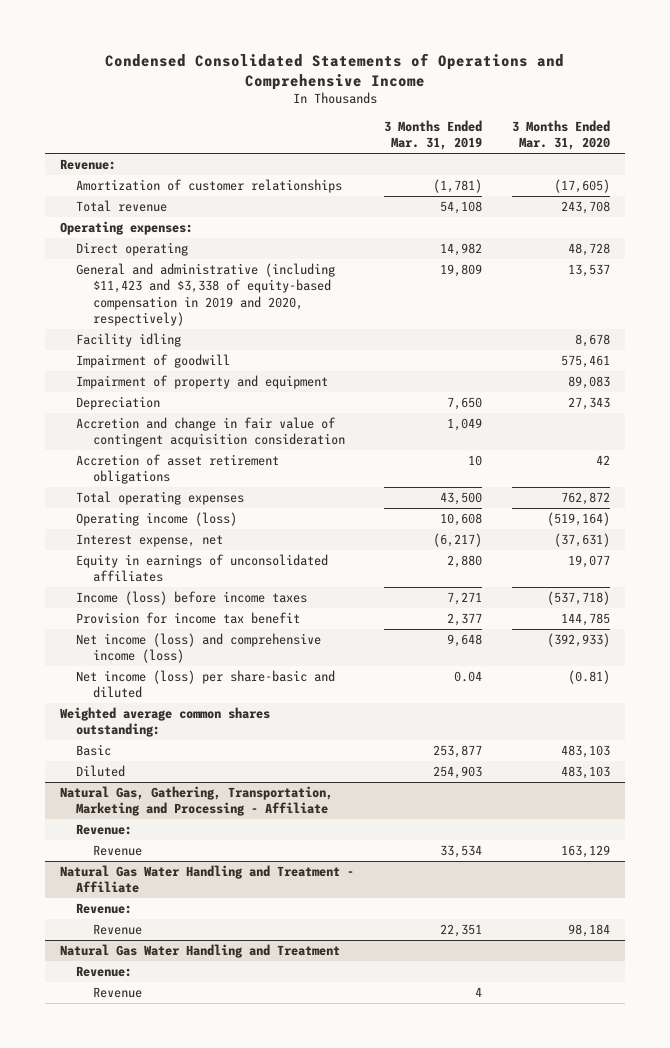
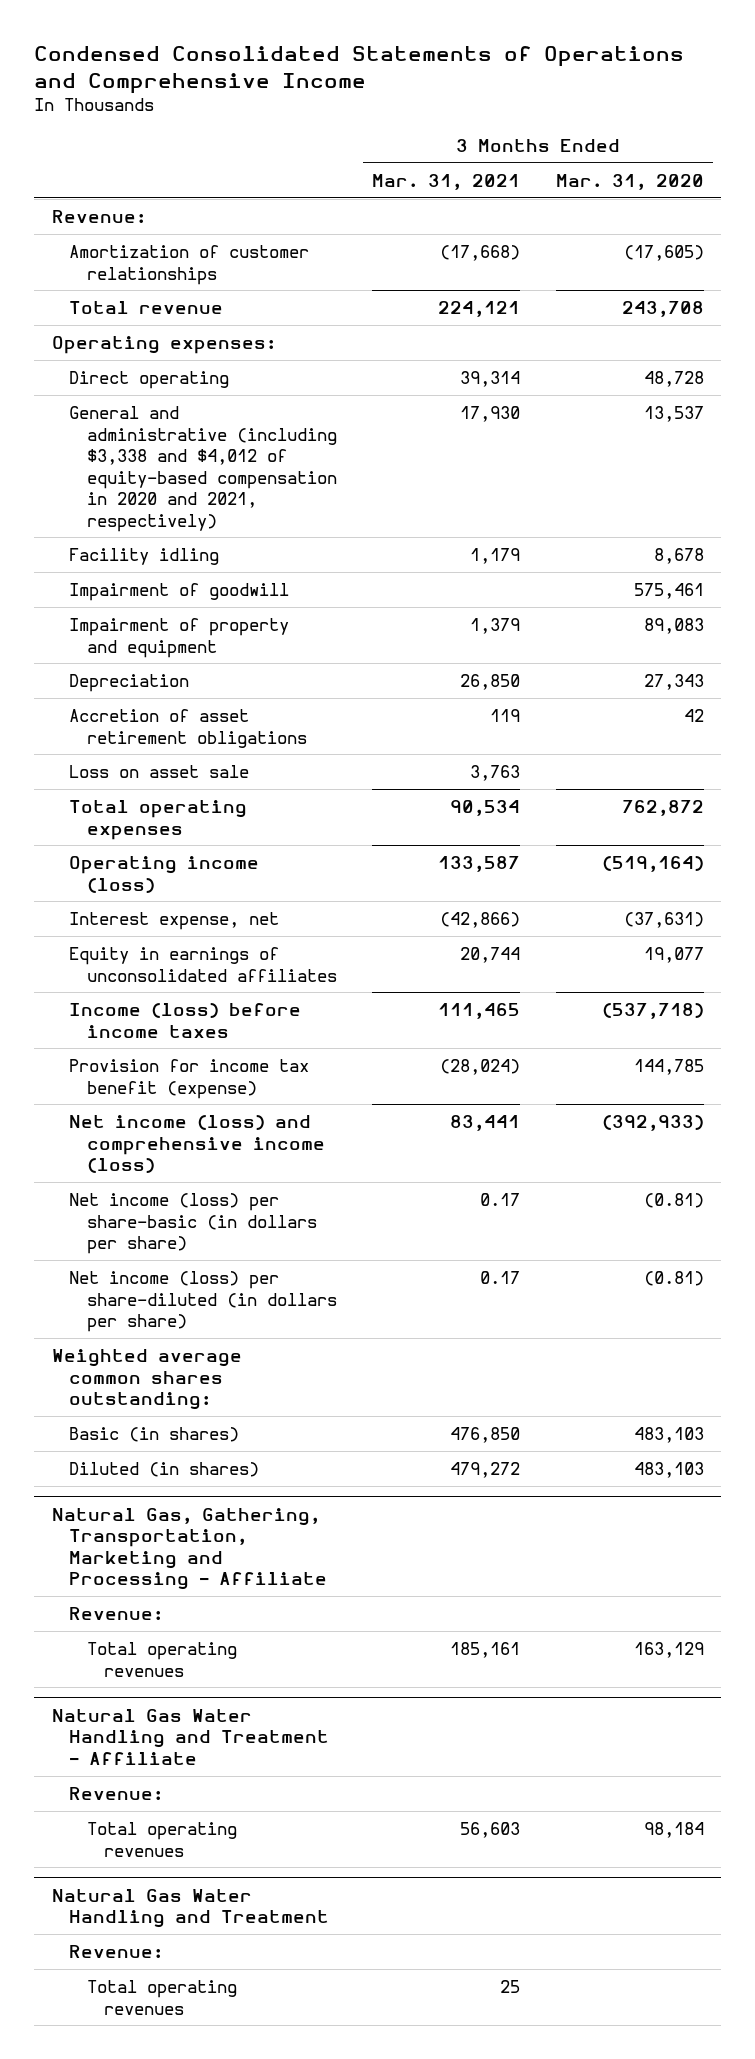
- | 3 Months Ended Mar. 31, 2019 | 3 Months Ended Mar. 31, 2020
+ | 3 Months Ended Mar. 31, 2021 | 3 Months Ended Mar. 31, 2020
- General and administrative (including $11,423 and $3,338 of equity-based compensation in 2019 and 2020, respectively) | 19,809 | 13,537
+ General and administrative (including $3,338 and $4,012 of equity-based compensation in 2020 and 2021, respectively) | 17,930 | 13,537
- Accretion and change in fair value of contingent acquisition consideration | 1,049 |
+ Loss on asset sale | 3,763 |
- Provision for income tax benefit | 2,377 | 144,785
+ Provision for income tax benefit (expense) | (28,024) | 144,785
- Net income (loss) per share-basic and diluted | 0.04 | (0.81)
+ Net income (loss) per share-basic (in dollars per share) | 0.17 | (0.81)
+ Net income (loss) per share-diluted (in dollars per share) | 0.17 | (0.81)
- Basic | 253,877 | 483,103
- Diluted | 254,903 | 483,103
+ Basic (in shares) | 476,850 | 483,103
+ Diluted (in shares) | 479,272 | 483,103
@ Natural Gas, Gathering, Transportation, Marketing and Processing - Affiliate
- Revenue | 33,534 | 163,129
+ Total operating revenues | 185,161 | 163,129
@ Natural Gas Water Handling and Treatment - Affiliate
- Revenue | 22,351 | 98,184
+ Total operating revenues | 56,603 | 98,184
@ Natural Gas Water Handling and Treatment
- Revenue | 4 |
+ Total operating revenues | 25 |

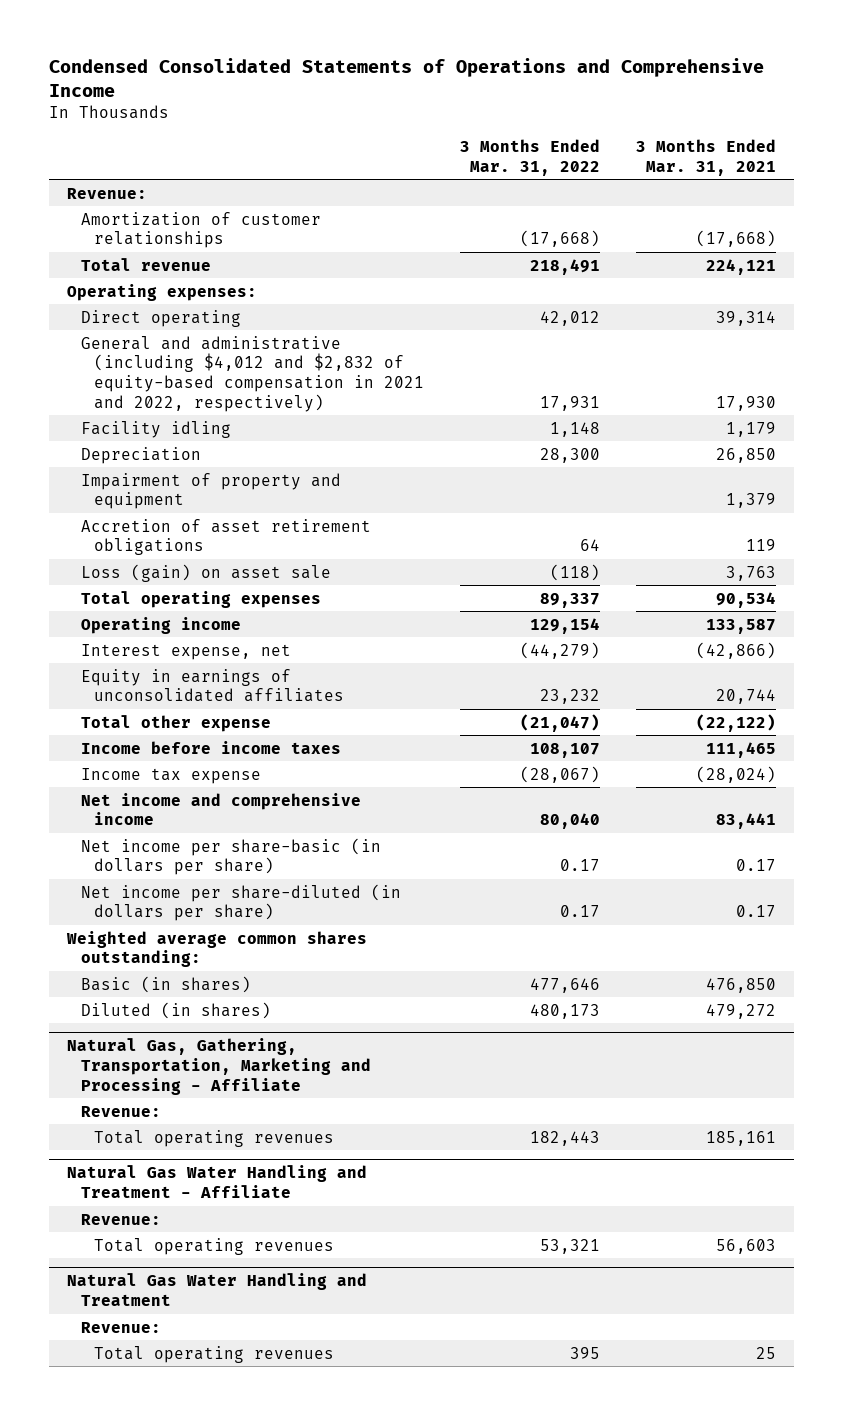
- | 3 Months Ended Mar. 31, 2021 | 3 Months Ended Mar. 31, 2020
+ | 3 Months Ended Mar. 31, 2022 | 3 Months Ended Mar. 31, 2021
- General and administrative (including $3,338 and $4,012 of equity-based compensation in 2020 and 2021, respectively) | 17,930 | 13,537
+ General and administrative (including $4,012 and $2,832 of equity-based compensation in 2021 and 2022, respectively) | 17,931 | 17,930
- Impairment of goodwill | | 575,461
moved down: Impairment of property and equipment | | 1,379
- Loss on asset sale | 3,763 |
+ Loss (gain) on asset sale | (118) | 3,763
- Operating income (loss) | 133,587 | (519,164)
+ Operating income | 129,154 | 133,587
- Income (loss) before income taxes | 111,465 | (537,718)
- Provision for income tax benefit (expense) | (28,024) | 144,785
- Net income (loss) and comprehensive income (loss) | 83,441 | (392,933)
- Net income (loss) per share-basic (in dollars per share) | 0.17 | (0.81)
- Net income (loss) per share-diluted (in dollars per share) | 0.17 | (0.81)
+ Total other expense | (21,047) | (22,122)
+ Income before income taxes | 108,107 | 111,465
+ Income tax expense | (28,067) | (28,024)
+ Net income and comprehensive income | 80,040 | 83,441
+ Net income per share-basic (in dollars per share) | 0.17 | 0.17
+ Net income per share-diluted (in dollars per share) | 0.17 | 0.17

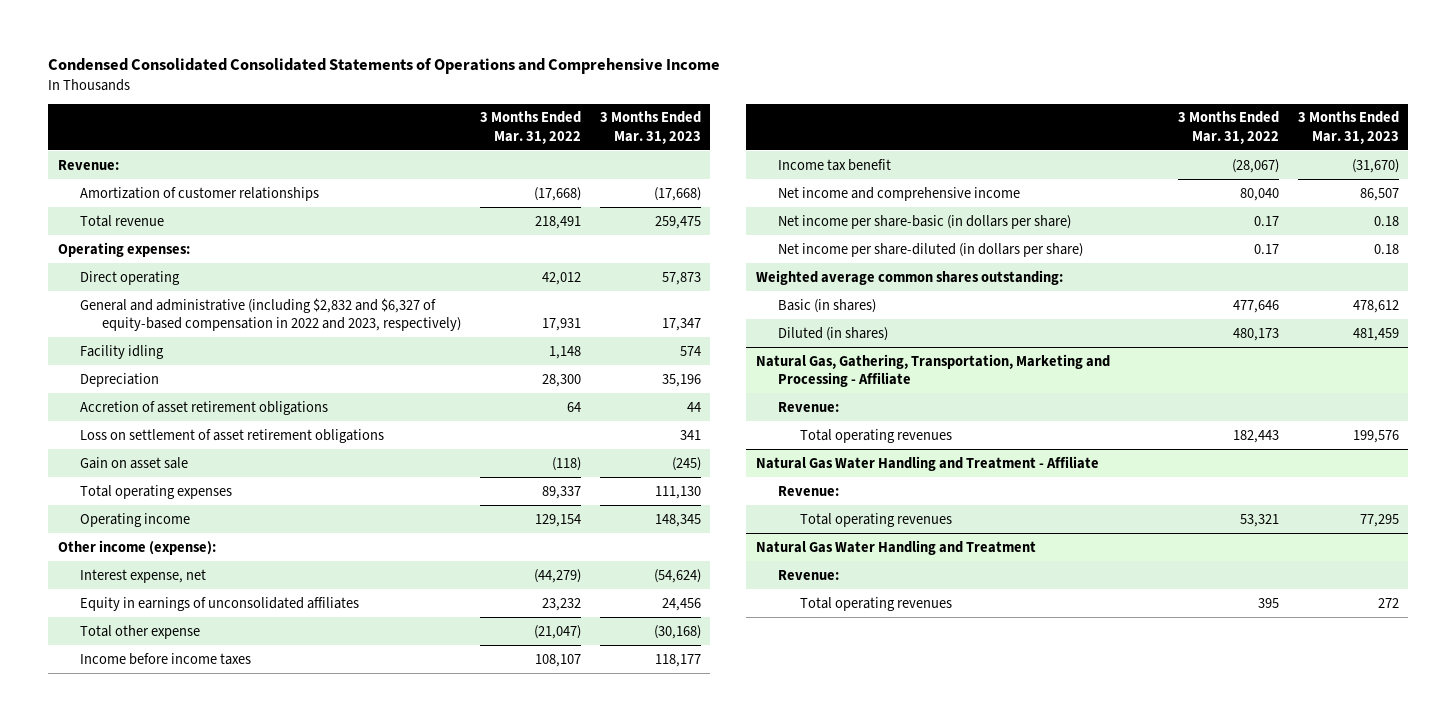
- Condensed Consolidated Statements of Operations and Comprehensive Income
+ Condensed Consolidated Consolidated Statements of Operations and Comprehensive Income
- | 3 Months Ended Mar. 31, 2022 | 3 Months Ended Mar. 31, 2021
+ | 3 Months Ended Mar. 31, 2022 | 3 Months Ended Mar. 31, 2023
- General and administrative (including $4,012 and $2,832 of equity-based compensation in 2021 and 2022, respectively) | 17,931 | 17,930
+ General and administrative (including $2,832 and $6,327 of equity-based compensation in 2022 and 2023, respectively) | 17,931 | 17,347
- Impairment of property and equipment | | 1,379
- Loss (gain) on asset sale | (118) | 3,763
+ Loss on settlement of asset retirement obligations | | 341
+ Gain on asset sale | (118) | (245)
+ Other income (expense):
- Income tax expense | (28,067) | (28,024)
+ Income tax benefit | (28,067) | (31,670)

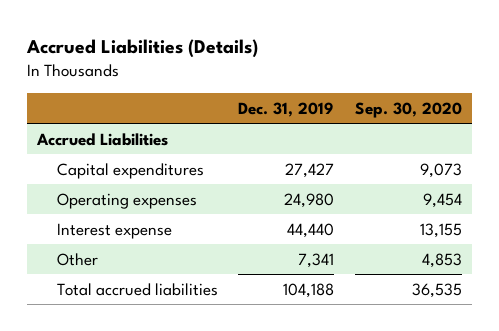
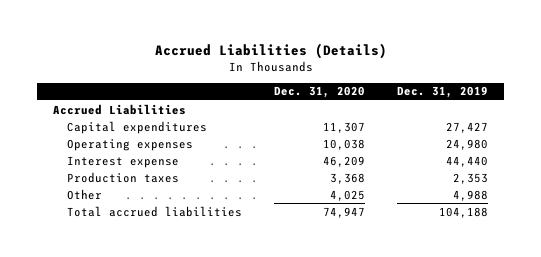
- | Dec. 31, 2019 | Sep. 30, 2020
+ | Dec. 31, 2020 | Dec. 31, 2019
- Other | 7,341 | 4,853
+ Production taxes | 3,368 | 2,353
+ Other | 4,025 | 4,988

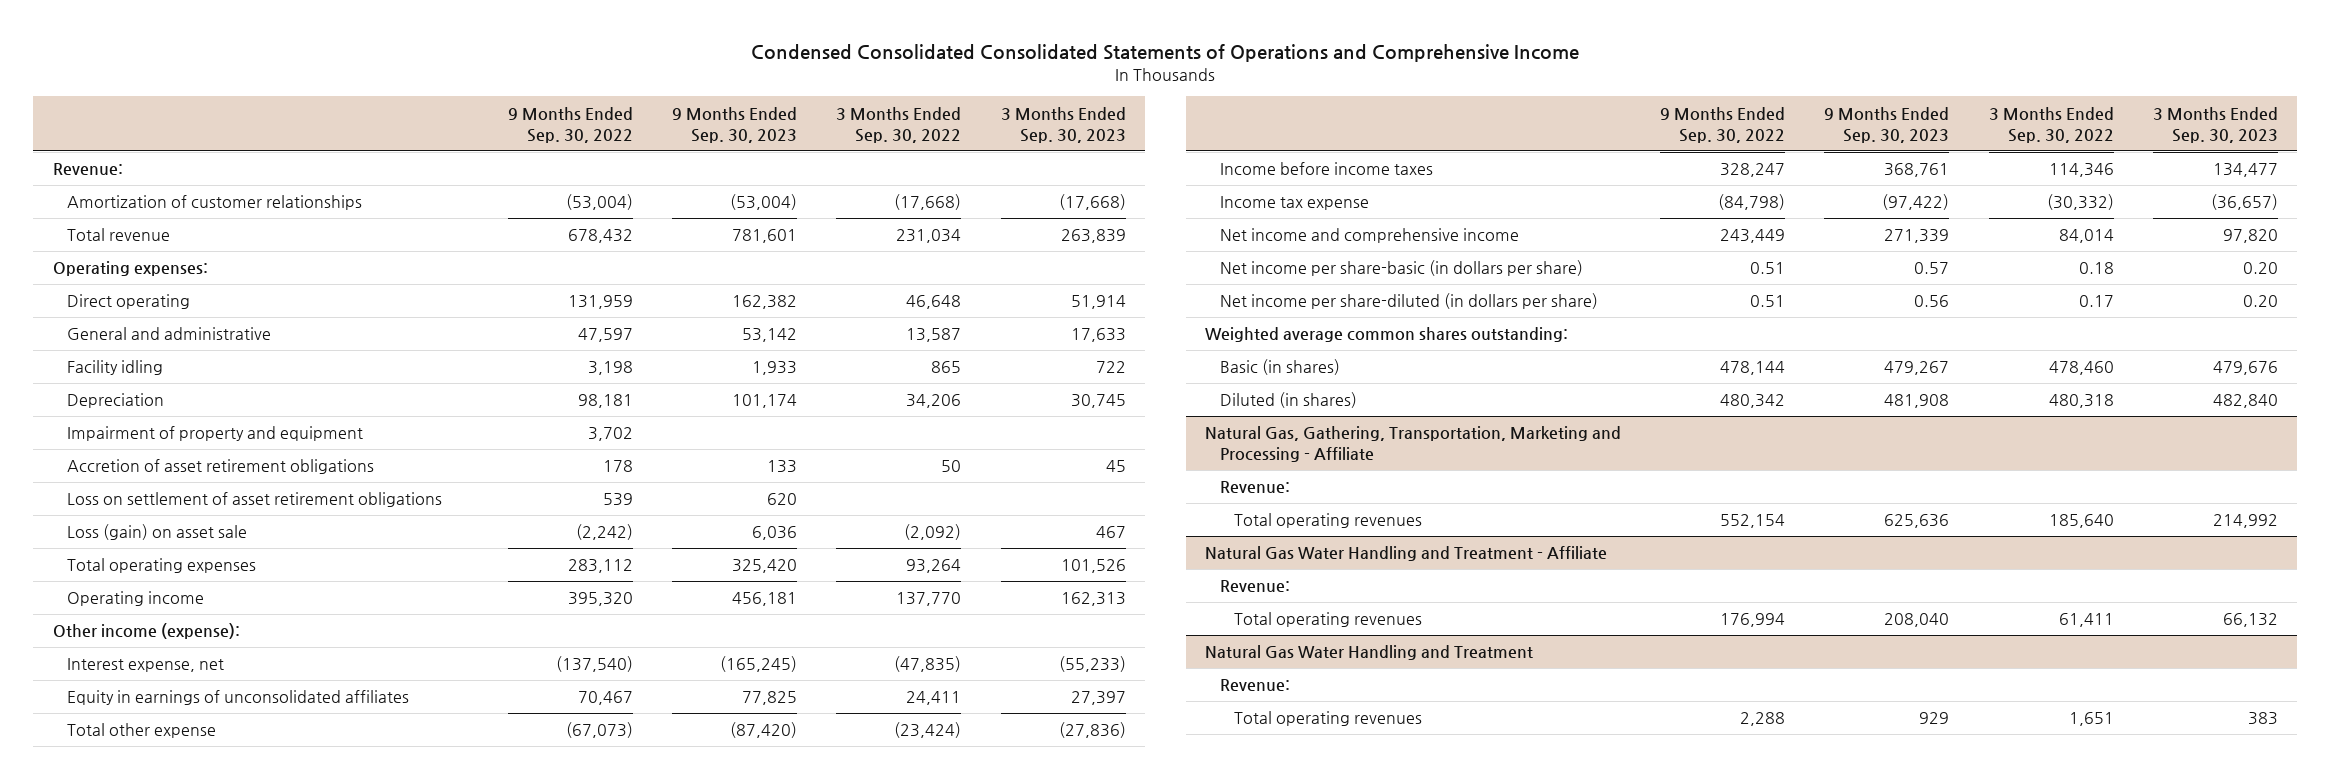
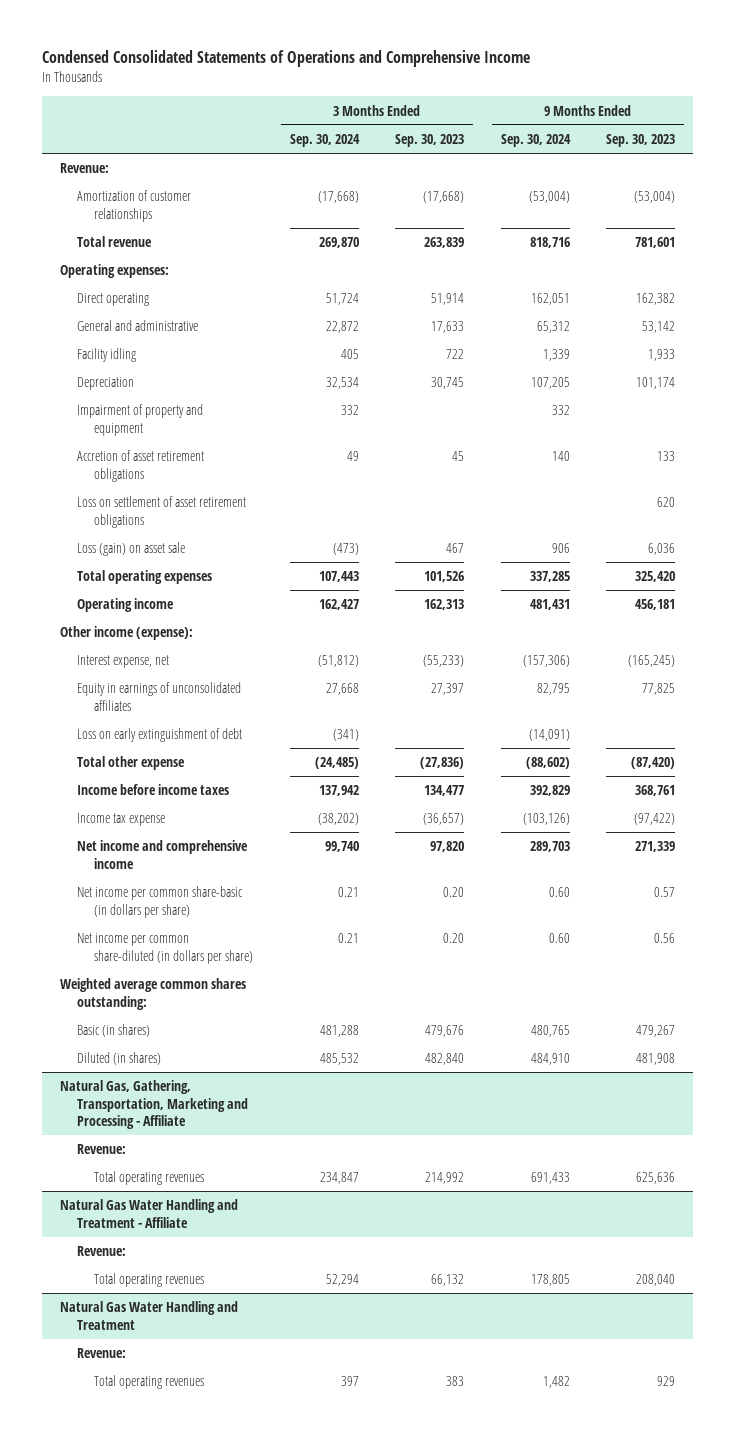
- Condensed Consolidated Consolidated Statements of Operations and Comprehensive Income
+ Condensed Consolidated Statements of Operations and Comprehensive Income
- | 9 Months Ended Sep. 30, 2022 | 9 Months Ended Sep. 30, 2023 | 3 Months Ended Sep. 30, 2022 | 3 Months Ended Sep. 30, 2023
+ | 3 Months Ended Sep. 30, 2024 | 3 Months Ended Sep. 30, 2023 | 9 Months Ended Sep. 30, 2024 | 9 Months Ended Sep. 30, 2023
+ Loss on early extinguishment of debt | (341) | | (14,091) |
- Net income per share-basic (in dollars per share) | 0.51 | 0.57 | 0.18 | 0.20
- Net income per share-diluted (in dollars per share) | 0.51 | 0.56 | 0.17 | 0.20
+ Net income per common share-basic (in dollars per share) | 0.21 | 0.20 | 0.60 | 0.57
+ Net income per common share-diluted (in dollars per share) | 0.21 | 0.20 | 0.60 | 0.56

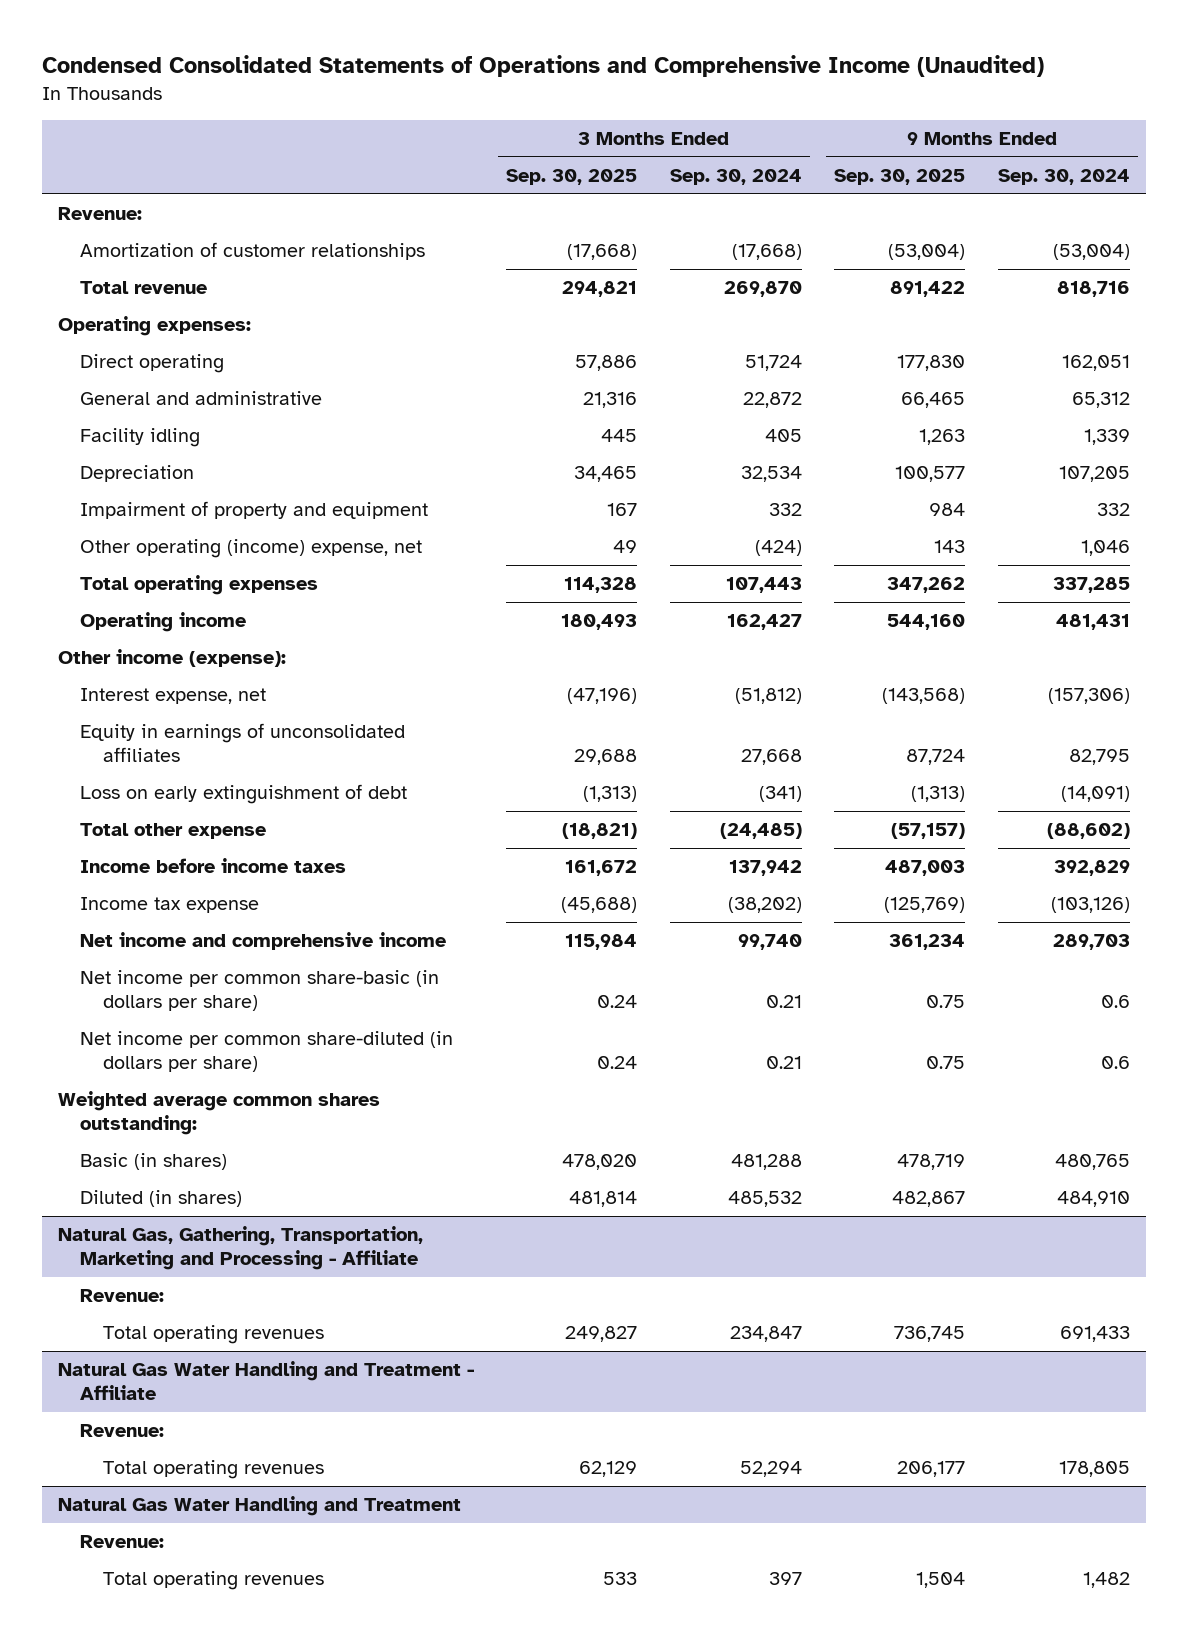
- Condensed Consolidated Statements of Operations and Comprehensive Income
+ Condensed Consolidated Statements of Operations and Comprehensive Income (Unaudited)
- | 3 Months Ended Sep. 30, 2024 | 3 Months Ended Sep. 30, 2023 | 9 Months Ended Sep. 30, 2024 | 9 Months Ended Sep. 30, 2023
+ | 3 Months Ended Sep. 30, 2025 | 3 Months Ended Sep. 30, 2024 | 9 Months Ended Sep. 30, 2025 | 9 Months Ended Sep. 30, 2024
- Accretion of asset retirement obligations | 49 | 45 | 140 | 133
- Loss on settlement of asset retirement obligations | | | | 620
- Loss (gain) on asset sale | (473) | 467 | 906 | 6,036
+ Other operating (income) expense, net | 49 | (424) | 143 | 1,046
- Net income per common share-basic (in dollars per share) | 0.21 | 0.20 | 0.60 | 0.57
- Net income per common share-diluted (in dollars per share) | 0.21 | 0.20 | 0.60 | 0.56
+ Net income per common share-basic (in dollars per share) | 0.24 | 0.21 | 0.75 | 0.6
+ Net income per common share-diluted (in dollars per share) | 0.24 | 0.21 | 0.75 | 0.6

